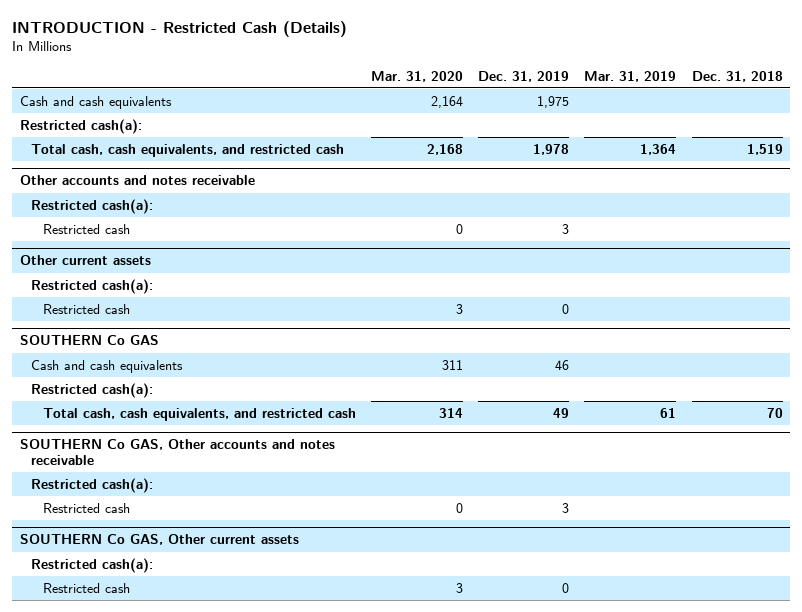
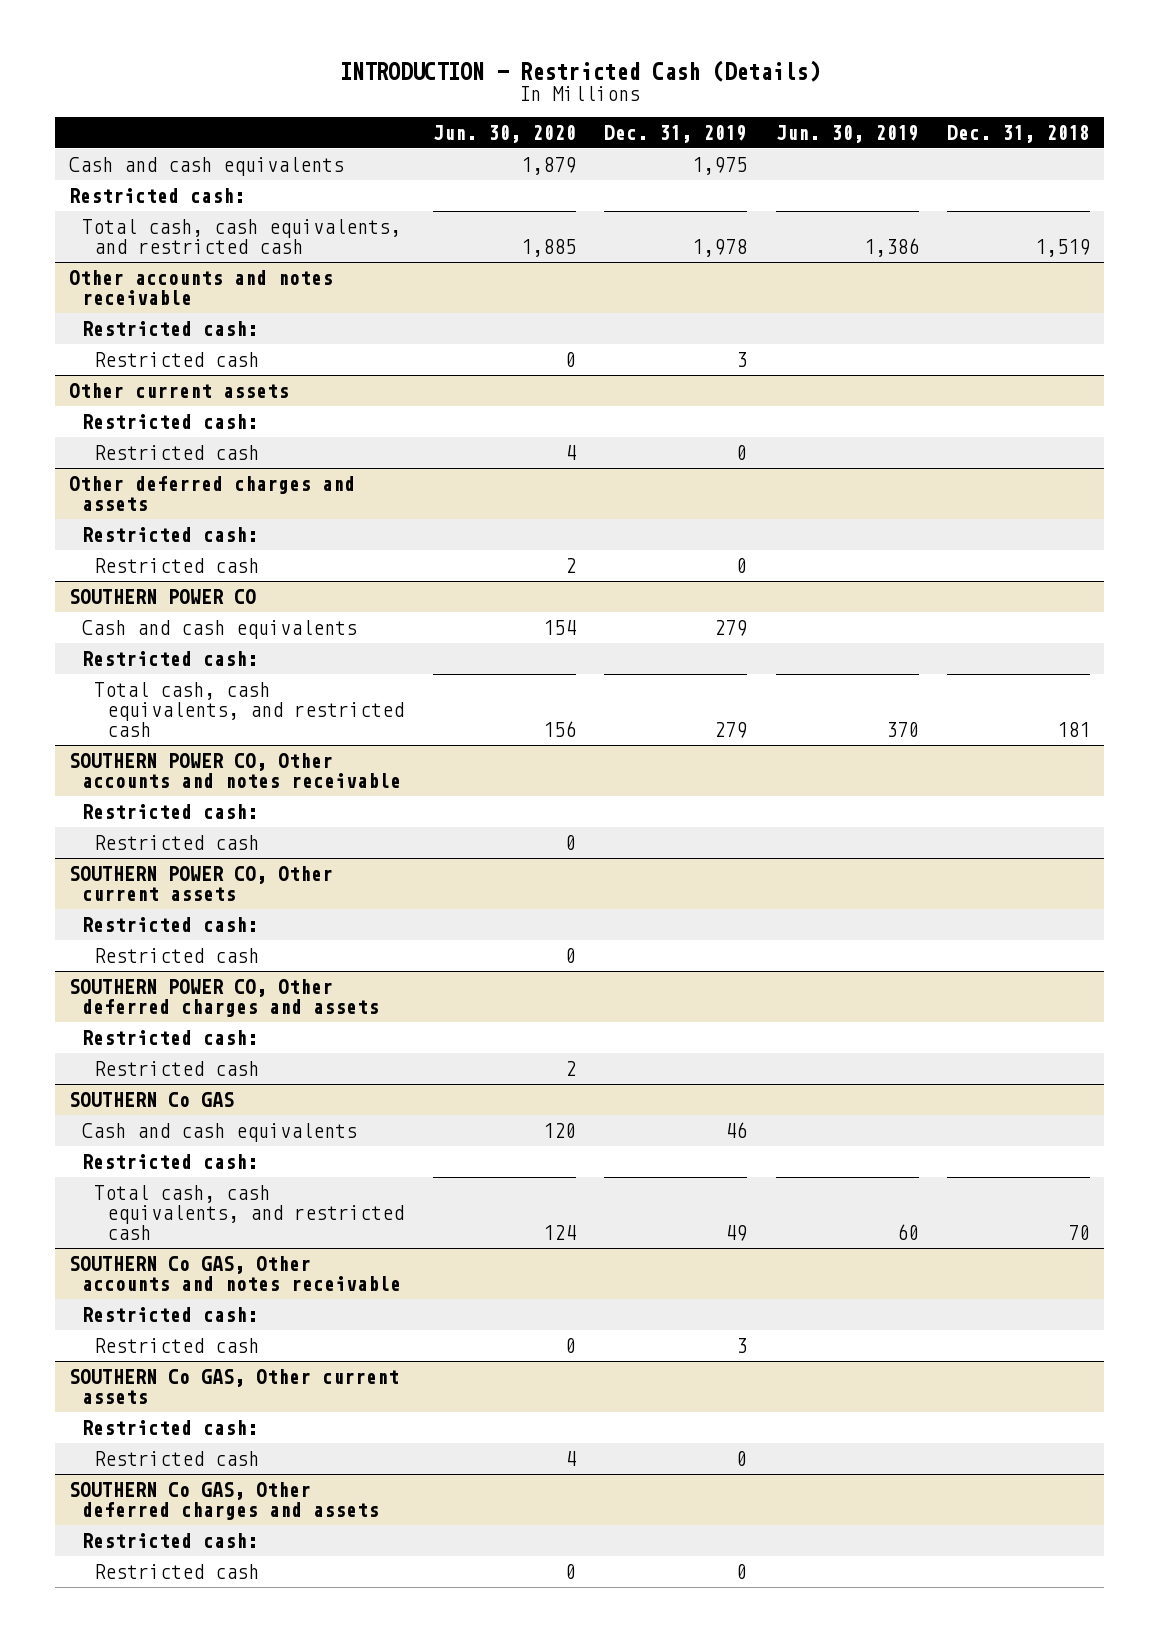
- | Mar. 31, 2020 | Dec. 31, 2019 | Mar. 31, 2019 | Dec. 31, 2018
+ | Jun. 30, 2020 | Dec. 31, 2019 | Jun. 30, 2019 | Dec. 31, 2018
- Restricted cash(a):
+ Restricted cash:
@ Other accounts and notes receivable
- Restricted cash(a):
+ Restricted cash:
@ Other current assets
- Restricted cash(a):
+ Restricted cash:
+ Other deferred charges and assets
+ Restricted cash:
+ Restricted cash | 2 | 0 | |
+ SOUTHERN POWER CO
+ Cash and cash equivalents | 154 | 279 | |
+ Restricted cash:
+ Total cash, cash equivalents, and restricted cash | 156 | 279 | 370 | 181
+ SOUTHERN POWER CO, Other accounts and notes receivable
+ Restricted cash:
+ Restricted cash | 0 | | |
+ SOUTHERN POWER CO, Other current assets
+ Restricted cash:
+ Restricted cash | 0 | | |
+ SOUTHERN POWER CO, Other deferred charges and assets
+ Restricted cash:
+ Restricted cash | 2 | | |
@ SOUTHERN Co GAS
- Restricted cash(a):
+ Restricted cash:
@ SOUTHERN Co GAS, Other accounts and notes receivable
- Restricted cash(a):
+ Restricted cash:
@ SOUTHERN Co GAS, Other current assets
- Restricted cash(a):
+ Restricted cash:
+ SOUTHERN Co GAS, Other deferred charges and assets
+ Restricted cash:
+ Restricted cash | 0 | 0 | |

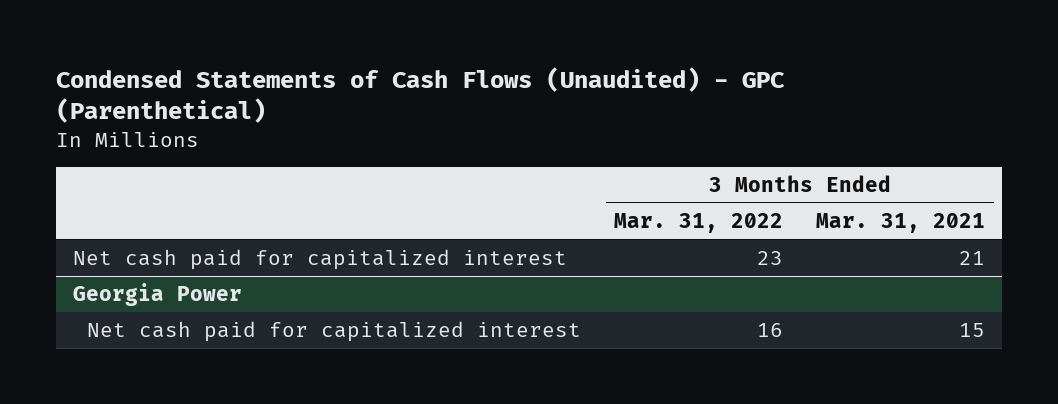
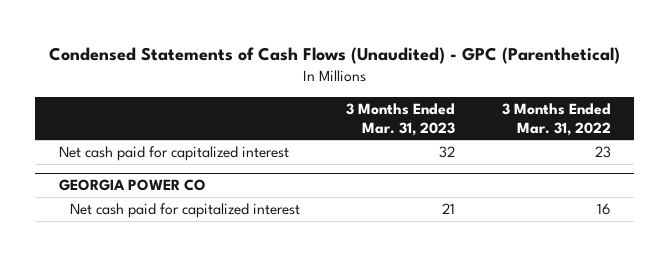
- | 3 Months Ended Mar. 31, 2022 | 3 Months Ended Mar. 31, 2021
+ | 3 Months Ended Mar. 31, 2023 | 3 Months Ended Mar. 31, 2022
- Georgia Power
+ GEORGIA POWER CO

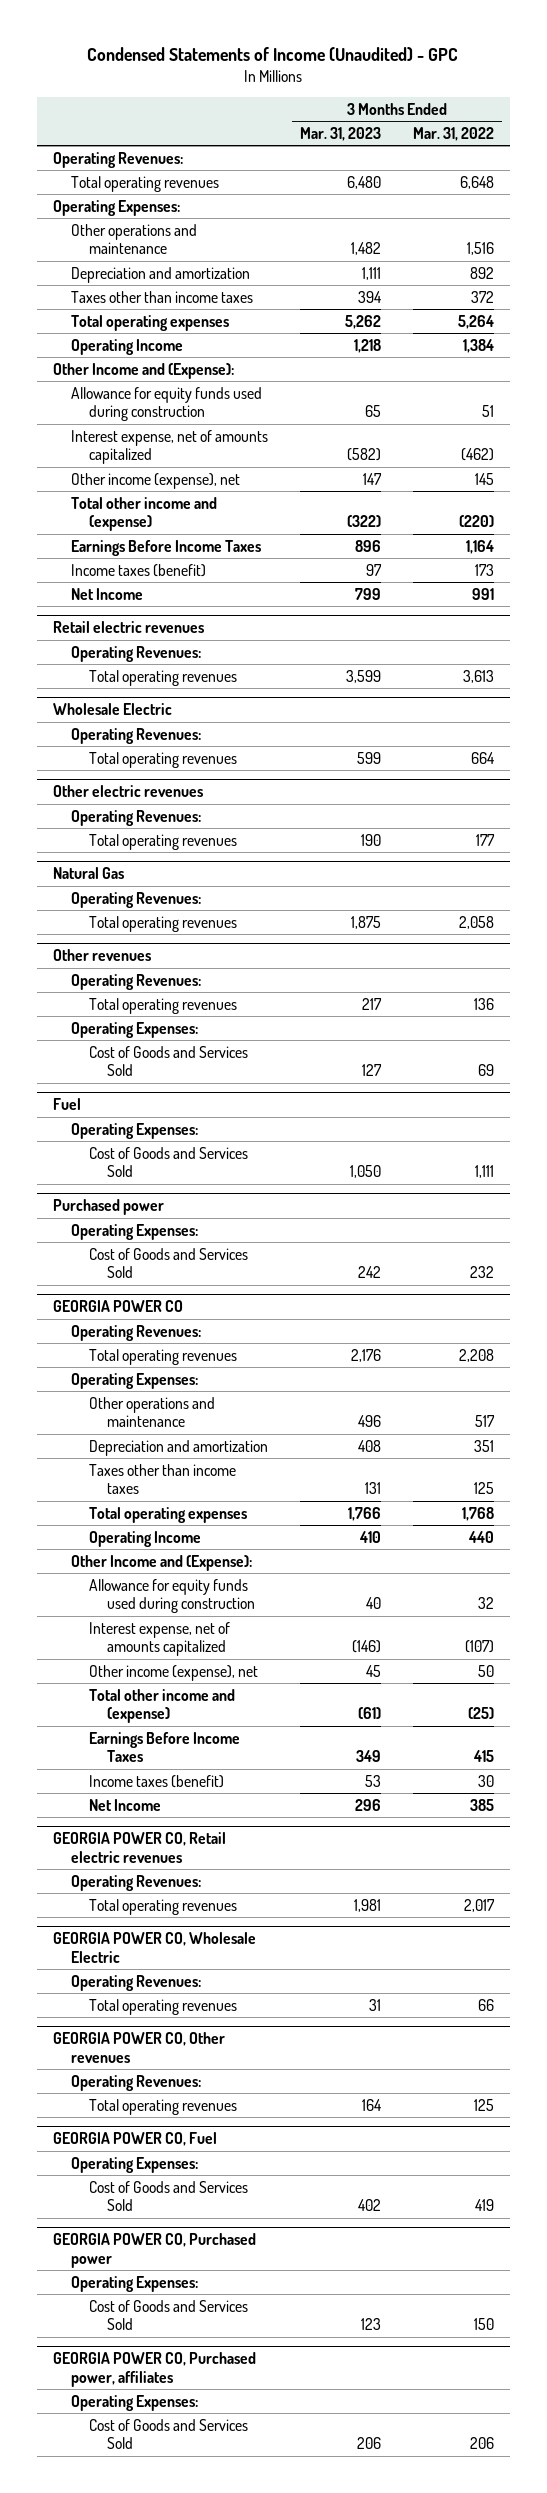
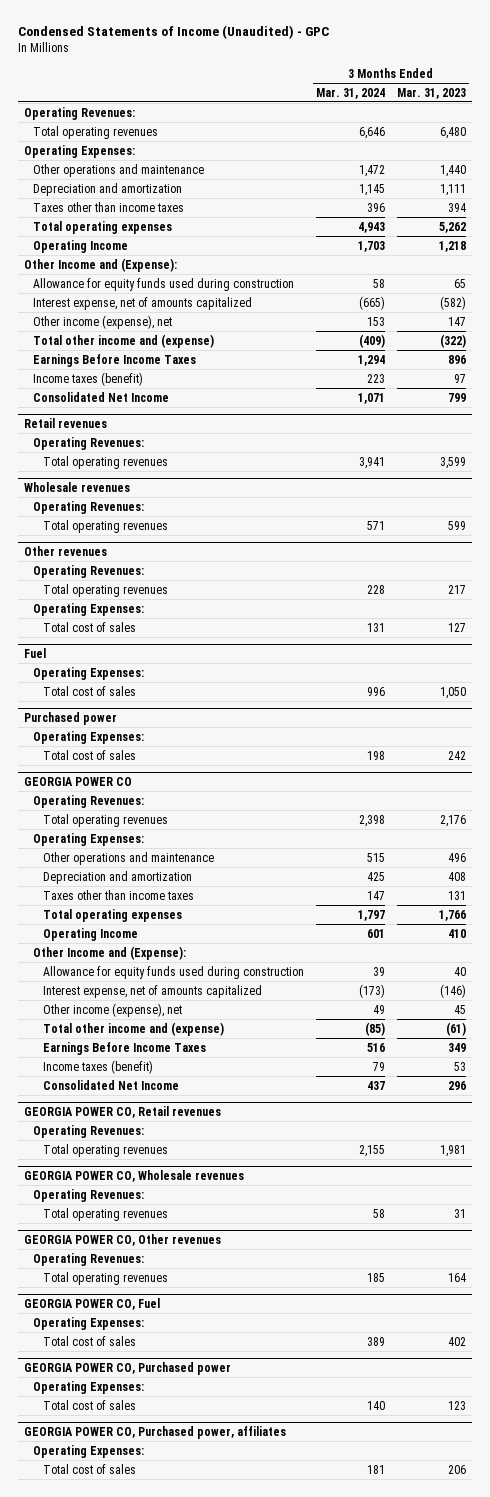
- | 3 Months Ended Mar. 31, 2023 | 3 Months Ended Mar. 31, 2022
+ | 3 Months Ended Mar. 31, 2024 | 3 Months Ended Mar. 31, 2023
- Other operations and maintenance | 1,482 | 1,516
+ Other operations and maintenance | 1,472 | 1,440
- Net Income | 799 | 991
- Retail electric revenues
+ Consolidated Net Income | 1,071 | 799
+ Retail revenues
- Wholesale Electric
+ Wholesale revenues
- Other electric revenues
- Operating Revenues:
- Total operating revenues | 190 | 177
- Natural Gas
- Operating Revenues:
- Total operating revenues | 1,875 | 2,058
@ Other revenues
- Cost of Goods and Services Sold | 127 | 69
+ Total cost of sales | 131 | 127
@ Fuel
- Cost of Goods and Services Sold | 1,050 | 1,111
+ Total cost of sales | 996 | 1,050
@ Purchased power
- Cost of Goods and Services Sold | 242 | 232
+ Total cost of sales | 198 | 242
@ GEORGIA POWER CO
- Net Income | 296 | 385
- GEORGIA POWER CO, Retail electric revenues
@ GEORGIA POWER CO
+ Consolidated Net Income | 437 | 296
+ GEORGIA POWER CO, Retail revenues
- GEORGIA POWER CO, Wholesale Electric
+ GEORGIA POWER CO, Wholesale revenues
@ GEORGIA POWER CO, Fuel
- Cost of Goods and Services Sold | 402 | 419
+ Total cost of sales | 389 | 402
@ GEORGIA POWER CO, Purchased power
- Cost of Goods and Services Sold | 123 | 150
+ Total cost of sales | 140 | 123
@ GEORGIA POWER CO, Purchased power, affiliates
- Cost of Goods and Services Sold | 206 | 206
+ Total cost of sales | 181 | 206

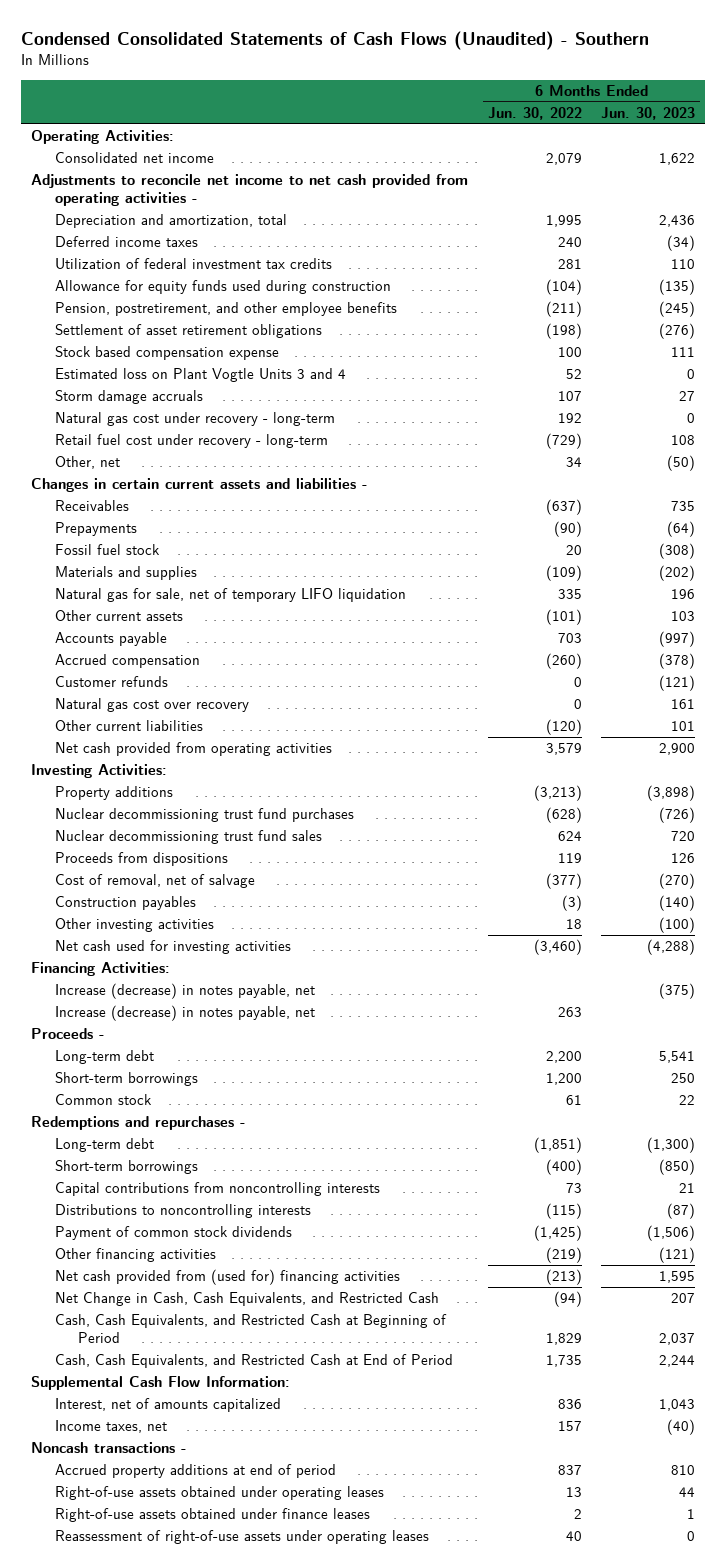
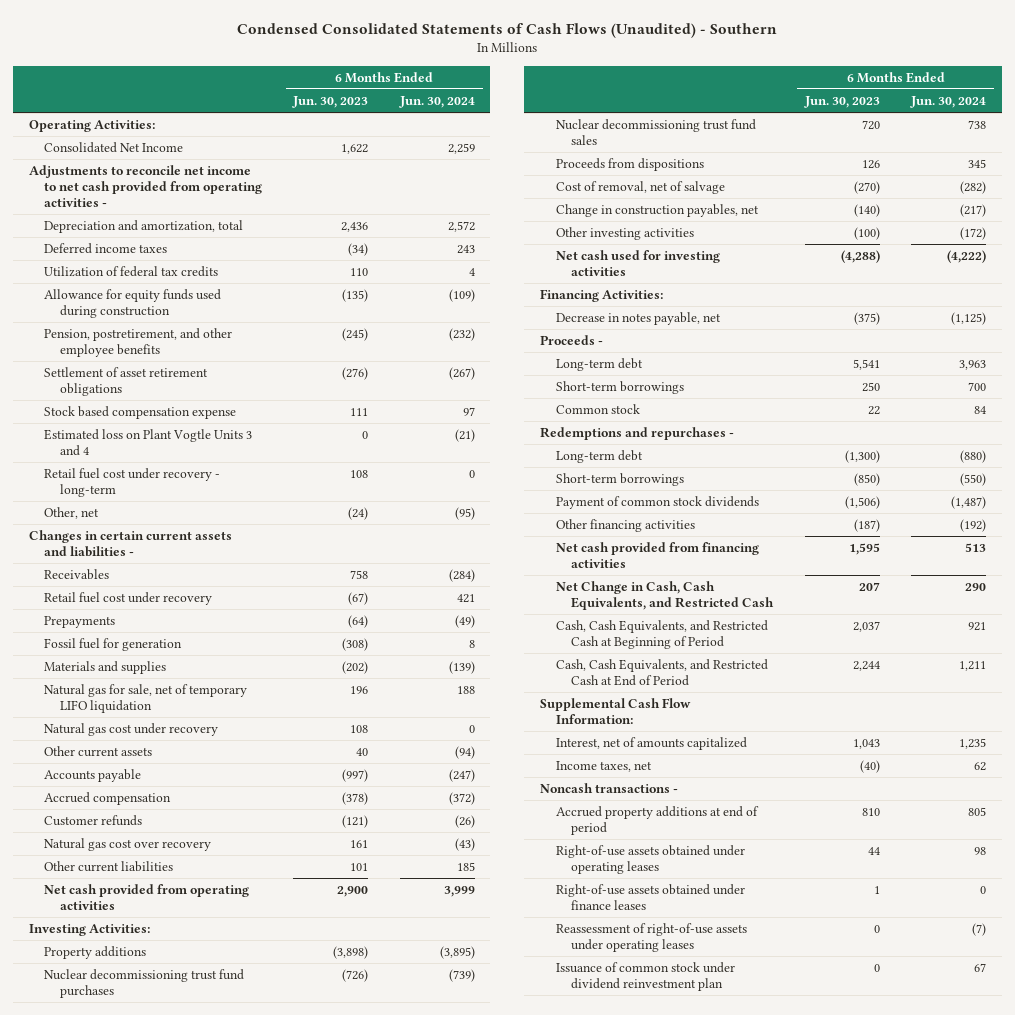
- | 6 Months Ended Jun. 30, 2022 | 6 Months Ended Jun. 30, 2023
+ | 6 Months Ended Jun. 30, 2023 | 6 Months Ended Jun. 30, 2024
- Consolidated net income | 2,079 | 1,622
+ Consolidated Net Income | 1,622 | 2,259
- Utilization of federal investment tax credits | 281 | 110
+ Utilization of federal tax credits | 110 | 4
- Storm damage accruals | 107 | 27
- Natural gas cost under recovery - long-term | 192 | 0
- Other, net | 34 | (50)
+ Other, net | (24) | (95)
- Receivables | (637) | 735
+ Receivables | 758 | (284)
+ Retail fuel cost under recovery | (67) | 421
- Fossil fuel stock | 20 | (308)
+ Fossil fuel for generation | (308) | 8
- Other current assets | (101) | 103
+ Natural gas cost under recovery | 108 | 0
+ Other current assets | 40 | (94)
- Construction payables | (3) | (140)
+ Change in construction payables, net | (140) | (217)
- Increase (decrease) in notes payable, net | | (375)
- Increase (decrease) in notes payable, net | 263 |
+ Decrease in notes payable, net | (375) | (1,125)
- Capital contributions from noncontrolling interests | 73 | 21
- Distributions to noncontrolling interests | (115) | (87)
- Other financing activities | (219) | (121)
- Net cash provided from (used for) financing activities | (213) | 1,595
+ Other financing activities | (187) | (192)
+ Net cash provided from financing activities | 1,595 | 513
+ Issuance of common stock under dividend reinvestment plan | 0 | 67

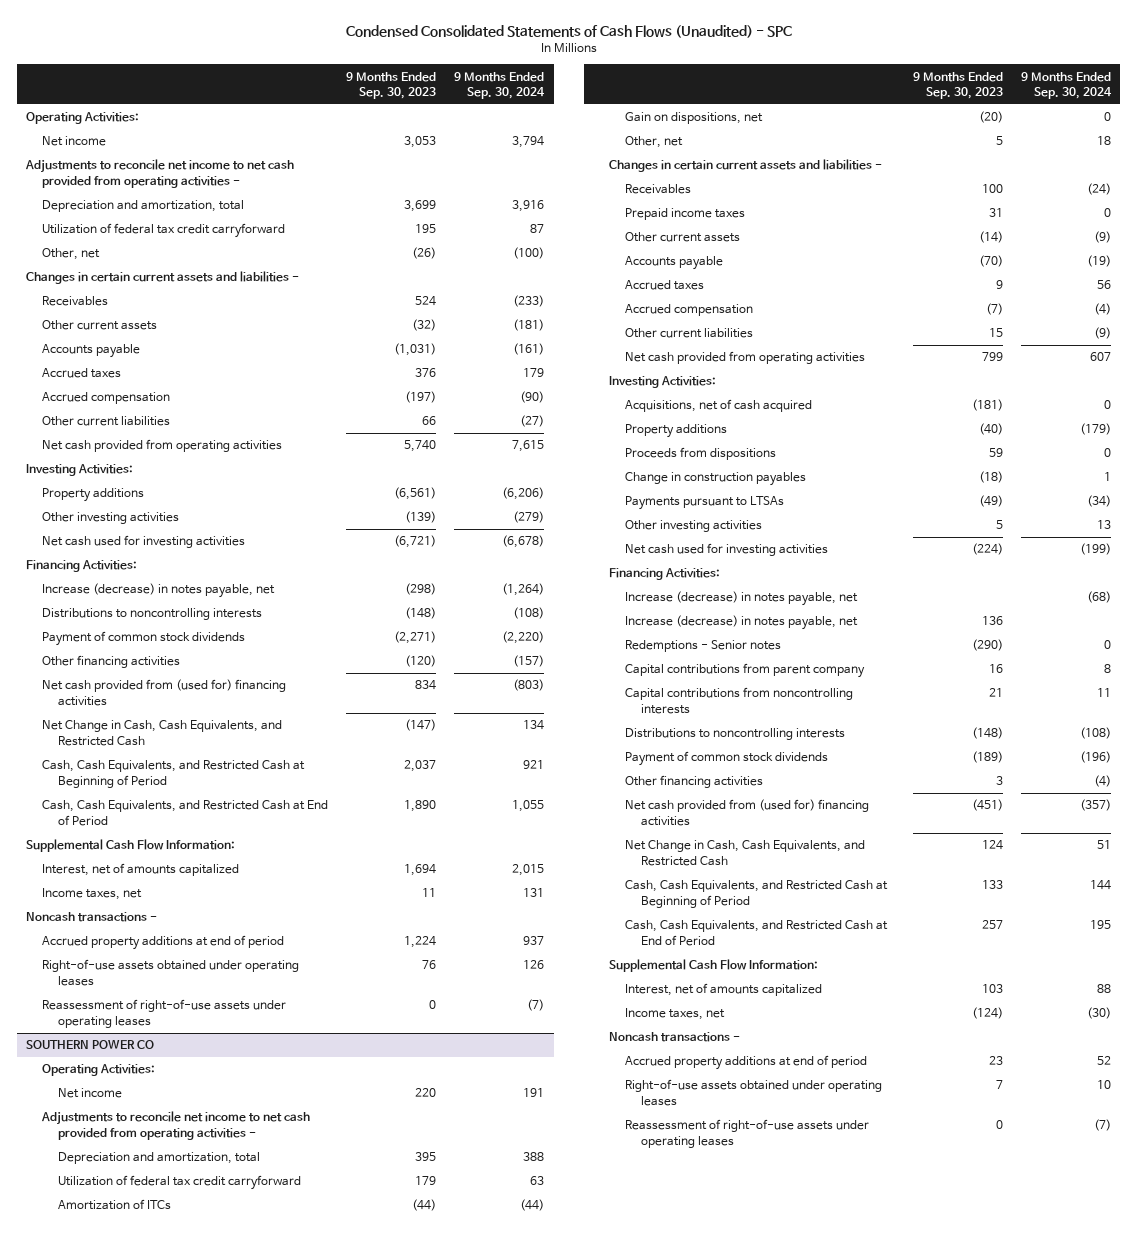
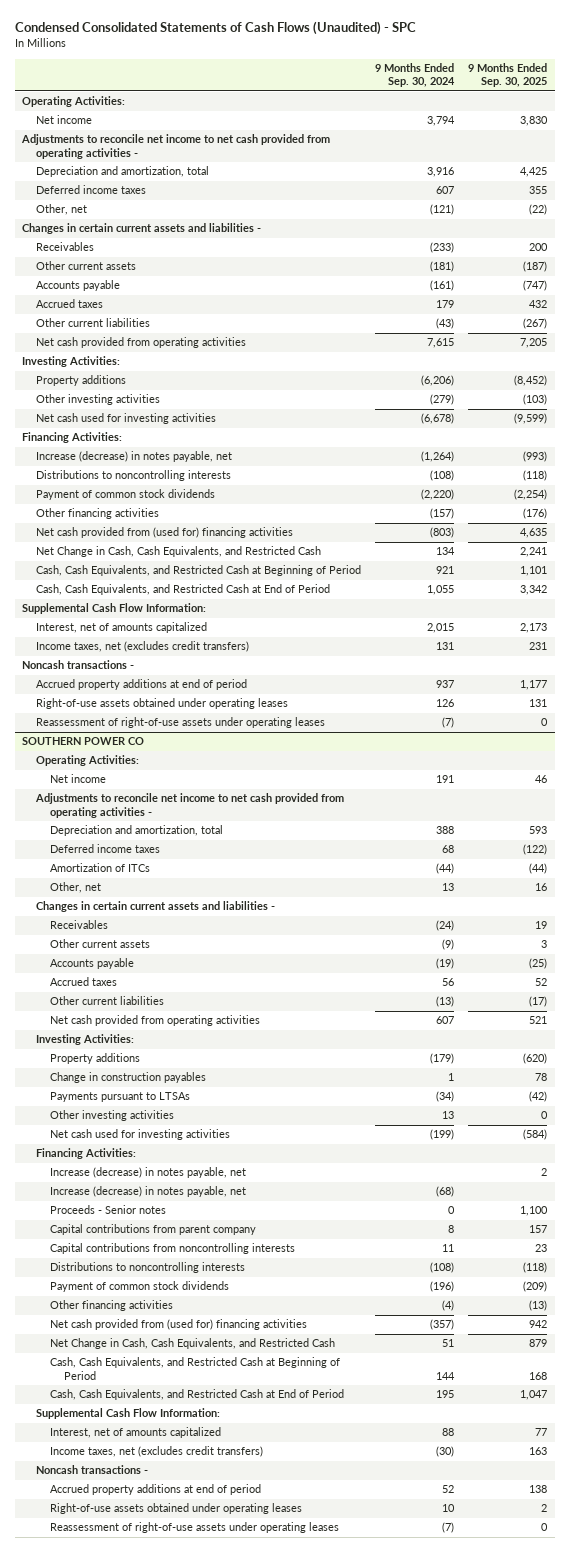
- | 9 Months Ended Sep. 30, 2023 | 9 Months Ended Sep. 30, 2024
+ | 9 Months Ended Sep. 30, 2024 | 9 Months Ended Sep. 30, 2025
- Utilization of federal tax credit carryforward | 195 | 87
- Other, net | (26) | (100)
+ Deferred income taxes | 607 | 355
+ Other, net | (121) | (22)
- Accrued compensation | (197) | (90)
- Other current liabilities | 66 | (27)
+ Other current liabilities | (43) | (267)
- Income taxes, net | 11 | 131
+ Income taxes, net (excludes credit transfers) | 131 | 231
@ SOUTHERN POWER CO
- Utilization of federal tax credit carryforward | 179 | 63
+ Deferred income taxes | 68 | (122)
- Gain on dispositions, net | (20) | 0
- Other, net | 5 | 18
+ Other, net | 13 | 16
- Prepaid income taxes | 31 | 0
- Accrued compensation | (7) | (4)
- Other current liabilities | 15 | (9)
+ Other current liabilities | (13) | (17)
- Acquisitions, net of cash acquired | (181) | 0
- Proceeds from dispositions | 59 | 0
- Redemptions - Senior notes | (290) | 0
moved down: Increase (decrease) in notes payable, net | (68) |
+ Proceeds - Senior notes | 0 | 1,100
- Income taxes, net | (124) | (30)
+ Income taxes, net (excludes credit transfers) | (30) | 163

